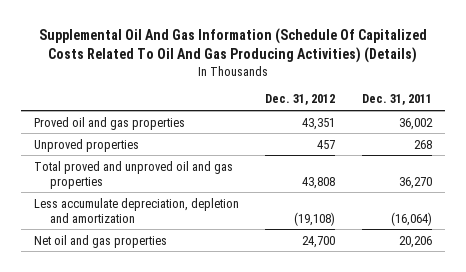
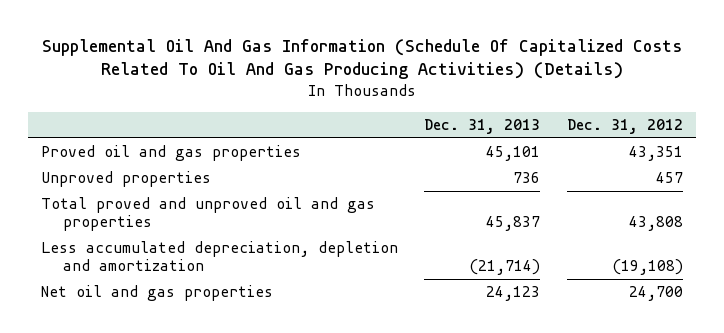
- | Dec. 31, 2012 | Dec. 31, 2011
+ | Dec. 31, 2013 | Dec. 31, 2012
- Less accumulate depreciation, depletion and amortization | (19,108) | (16,064)
+ Less accumulated depreciation, depletion and amortization | (21,714) | (19,108)

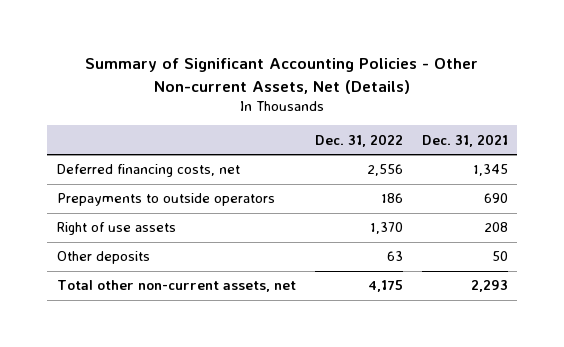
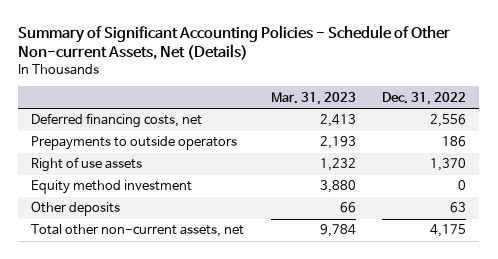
- Summary of Significant Accounting Policies - Other Non-current Assets, Net (Details)
+ Summary of Significant Accounting Policies - Schedule of Other Non-current Assets, Net (Details)
- | Dec. 31, 2022 | Dec. 31, 2021
+ | Mar. 31, 2023 | Dec. 31, 2022
+ Equity method investment | 3,880 | 0

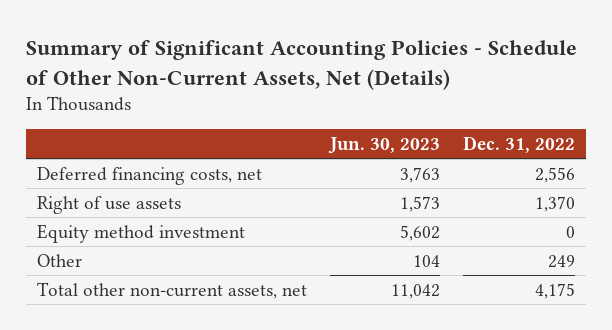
- Summary of Significant Accounting Policies - Schedule of Other Non-current Assets, Net (Details)
+ Summary of Significant Accounting Policies - Schedule of Other Non-Current Assets, Net (Details)
- | Mar. 31, 2023 | Dec. 31, 2022
+ | Jun. 30, 2023 | Dec. 31, 2022
- Prepayments to outside operators | 2,193 | 186
- Other deposits | 66 | 63
+ Other | 104 | 249

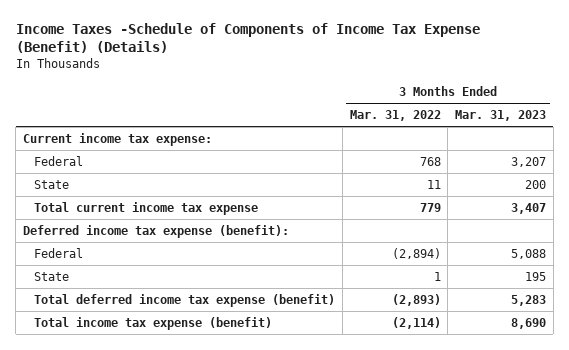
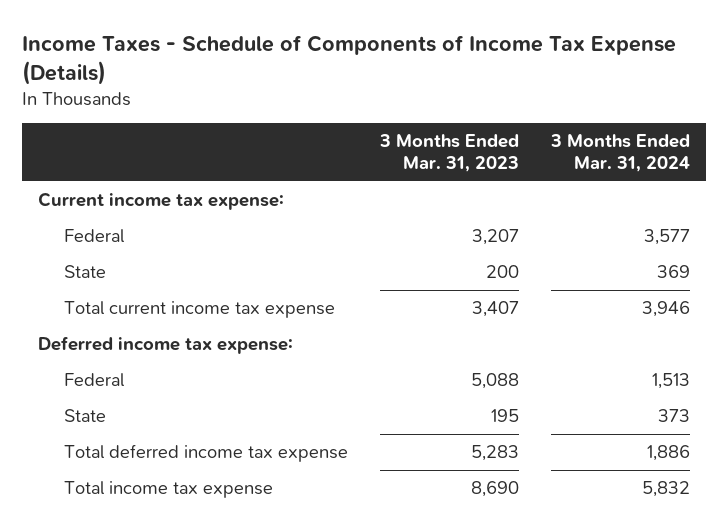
- Income Taxes -Schedule of Components of Income Tax Expense (Benefit) (Details)
+ Income Taxes - Schedule of Components of Income Tax Expense (Details)
- | 3 Months Ended Mar. 31, 2022 | 3 Months Ended Mar. 31, 2023
+ | 3 Months Ended Mar. 31, 2023 | 3 Months Ended Mar. 31, 2024
- Deferred income tax expense (benefit):
+ Deferred income tax expense:
- Total deferred income tax expense (benefit) | (2,893) | 5,283
- Total income tax expense (benefit) | (2,114) | 8,690
+ Total deferred income tax expense | 5,283 | 1,886
+ Total income tax expense | 8,690 | 5,832

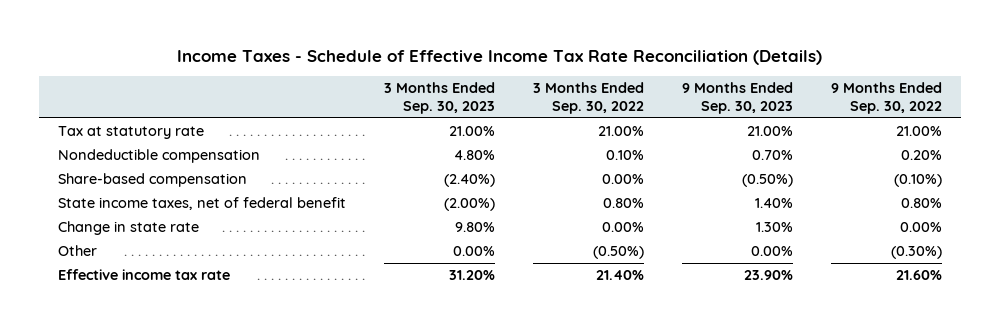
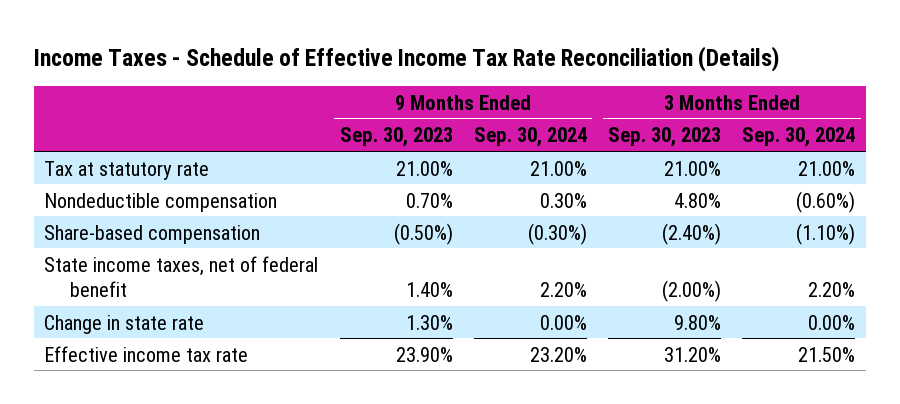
- | 3 Months Ended Sep. 30, 2023 | 3 Months Ended Sep. 30, 2022 | 9 Months Ended Sep. 30, 2023 | 9 Months Ended Sep. 30, 2022
+ | 9 Months Ended Sep. 30, 2023 | 9 Months Ended Sep. 30, 2024 | 3 Months Ended Sep. 30, 2023 | 3 Months Ended Sep. 30, 2024
- Other | 0.00% | (0.50%) | 0.00% | (0.30%)

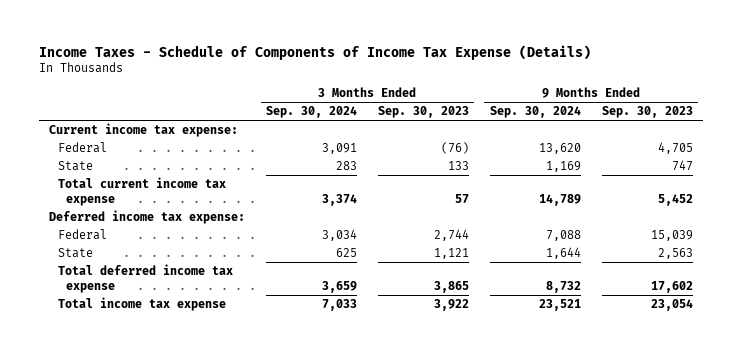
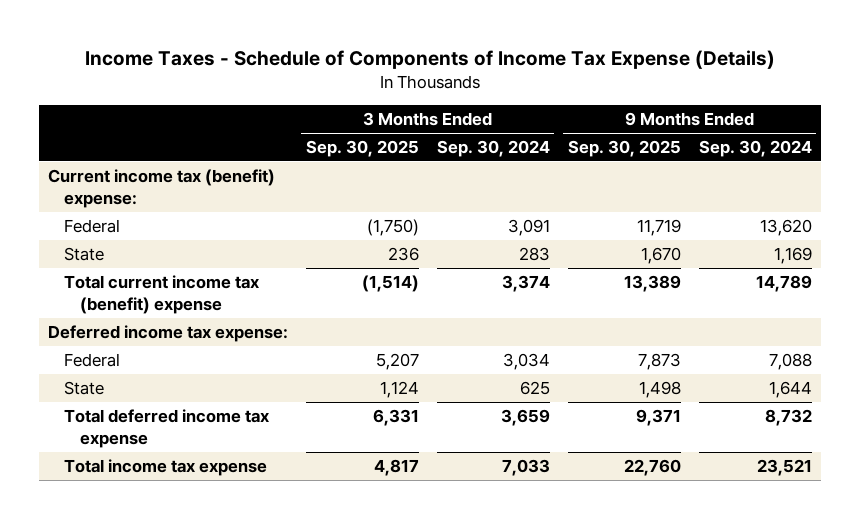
- | 3 Months Ended Sep. 30, 2024 | 3 Months Ended Sep. 30, 2023 | 9 Months Ended Sep. 30, 2024 | 9 Months Ended Sep. 30, 2023
+ | 3 Months Ended Sep. 30, 2025 | 3 Months Ended Sep. 30, 2024 | 9 Months Ended Sep. 30, 2025 | 9 Months Ended Sep. 30, 2024
- Current income tax expense:
+ Current income tax (benefit) expense:
- Total current income tax expense | 3,374 | 57 | 14,789 | 5,452
+ Total current income tax (benefit) expense | (1,514) | 3,374 | 13,389 | 14,789

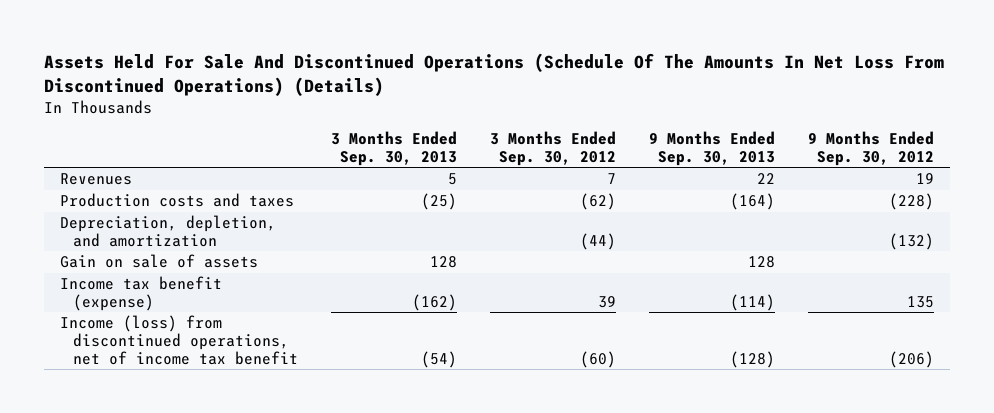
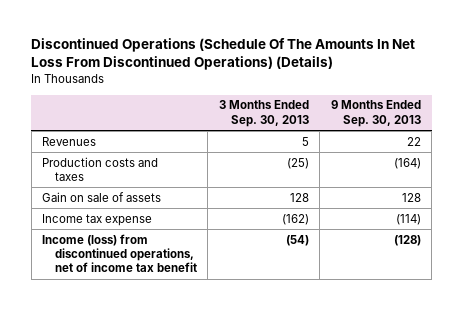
- Assets Held For Sale And Discontinued Operations (Schedule Of The Amounts In Net Loss From Discontinued Operations) (Details)
+ Discontinued Operations (Schedule Of The Amounts In Net Loss From Discontinued Operations) (Details)
- | 3 Months Ended Sep. 30, 2013 | 3 Months Ended Sep. 30, 2012 | 9 Months Ended Sep. 30, 2013 | 9 Months Ended Sep. 30, 2012
+ | 3 Months Ended Sep. 30, 2013 | 9 Months Ended Sep. 30, 2013
- Depreciation, depletion, and amortization | | (44) | | (132)
- Income tax benefit (expense) | (162) | 39 | (114) | 135
+ Income tax expense | (162) | (114)

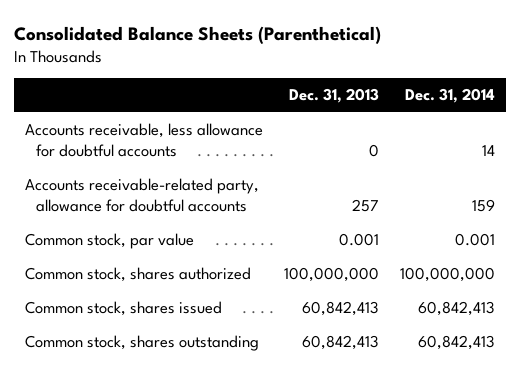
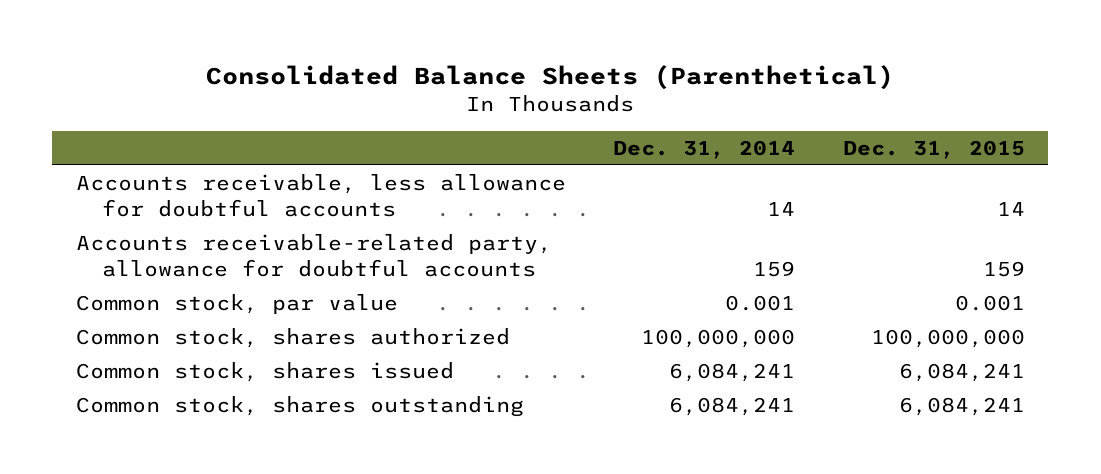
- | Dec. 31, 2013 | Dec. 31, 2014
+ | Dec. 31, 2014 | Dec. 31, 2015
- Common stock, shares issued | 60,842,413 | 60,842,413
- Common stock, shares outstanding | 60,842,413 | 60,842,413
+ Common stock, shares issued | 6,084,241 | 6,084,241
+ Common stock, shares outstanding | 6,084,241 | 6,084,241

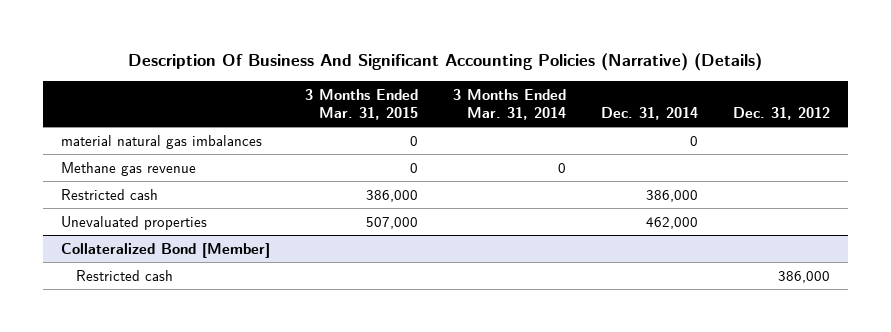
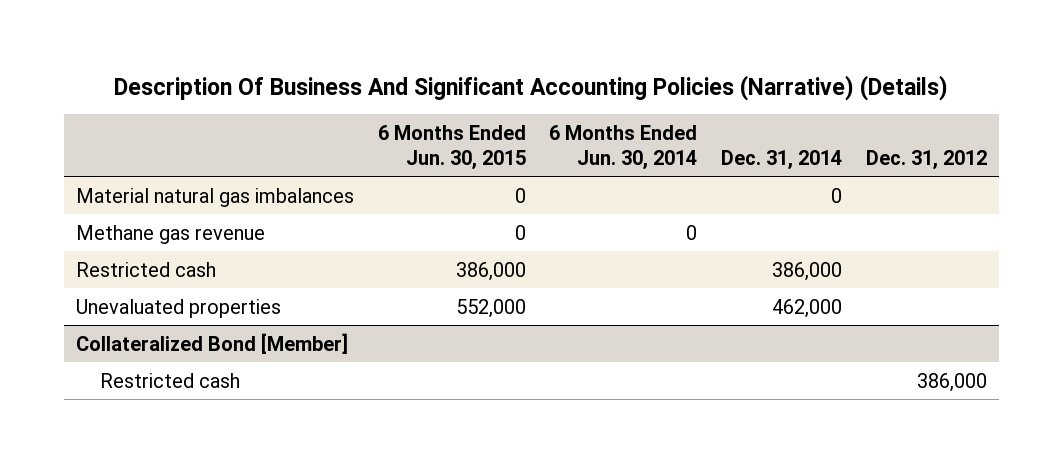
- | 3 Months Ended Mar. 31, 2015 | 3 Months Ended Mar. 31, 2014 | Dec. 31, 2014 | Dec. 31, 2012
+ | 6 Months Ended Jun. 30, 2015 | 6 Months Ended Jun. 30, 2014 | Dec. 31, 2014 | Dec. 31, 2012
- material natural gas imbalances | 0 | | 0 |
+ Material natural gas imbalances | 0 | | 0 |

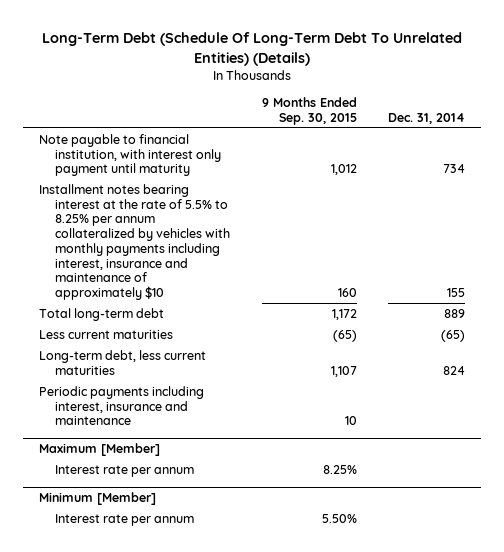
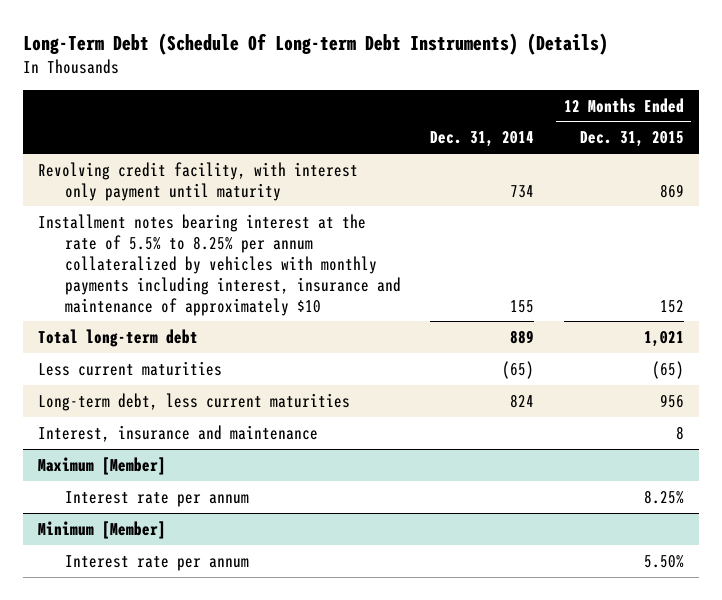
- Long-Term Debt (Schedule Of Long-Term Debt To Unrelated Entities) (Details)
+ Long-Term Debt (Schedule Of Long-term Debt Instruments) (Details)
- | 9 Months Ended Sep. 30, 2015 | Dec. 31, 2014
+ | Dec. 31, 2014 | 12 Months Ended Dec. 31, 2015
- Note payable to financial institution, with interest only payment until maturity | 1,012 | 734
+ Revolving credit facility, with interest only payment until maturity | 734 | 869
- Periodic payments including interest, insurance and maintenance | 10 |
+ Interest, insurance and maintenance | | 8

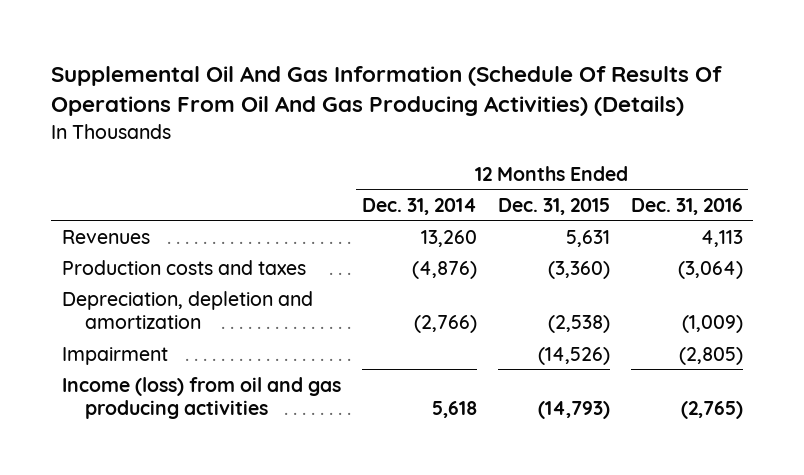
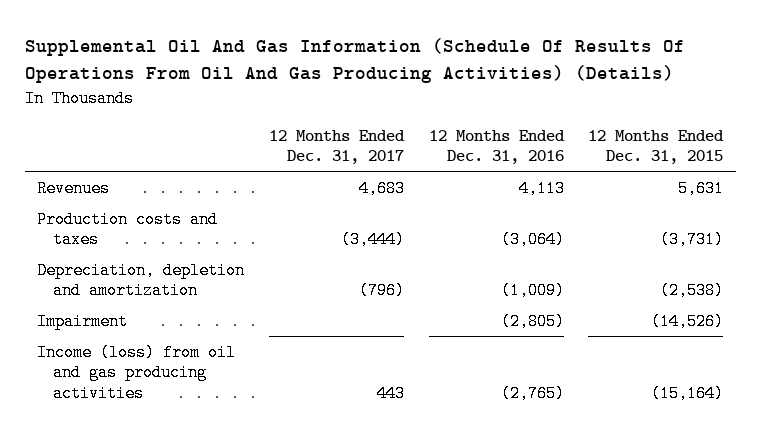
- | 12 Months Ended Dec. 31, 2014 | 12 Months Ended Dec. 31, 2015 | 12 Months Ended Dec. 31, 2016
+ | 12 Months Ended Dec. 31, 2017 | 12 Months Ended Dec. 31, 2016 | 12 Months Ended Dec. 31, 2015
- Production costs and taxes | (4,876) | (3,360) | (3,064)
+ Production costs and taxes | (3,444) | (3,064) | (3,731)
- Income (loss) from oil and gas producing activities | 5,618 | (14,793) | (2,765)
+ Income (loss) from oil and gas producing activities | 443 | (2,765) | (15,164)

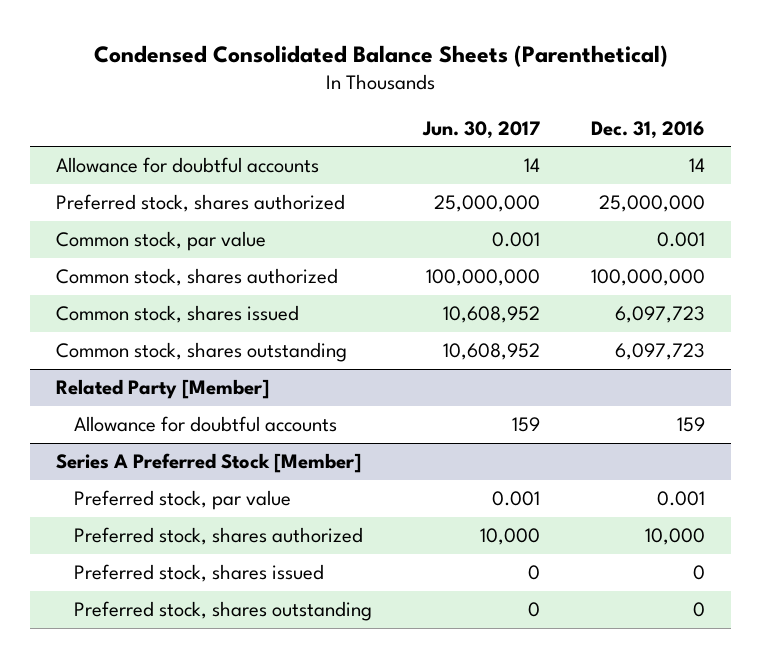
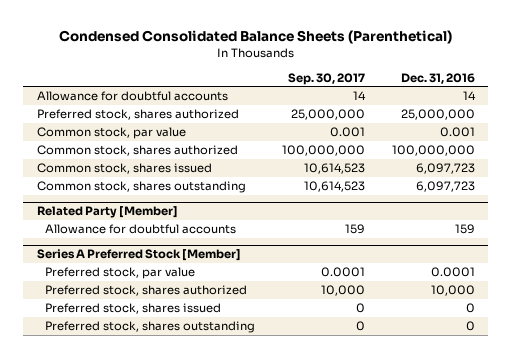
- | Jun. 30, 2017 | Dec. 31, 2016
+ | Sep. 30, 2017 | Dec. 31, 2016
@ Series A Preferred Stock [Member]
- Preferred stock, par value | 0.001 | 0.001
+ Preferred stock, par value | 0.0001 | 0.0001

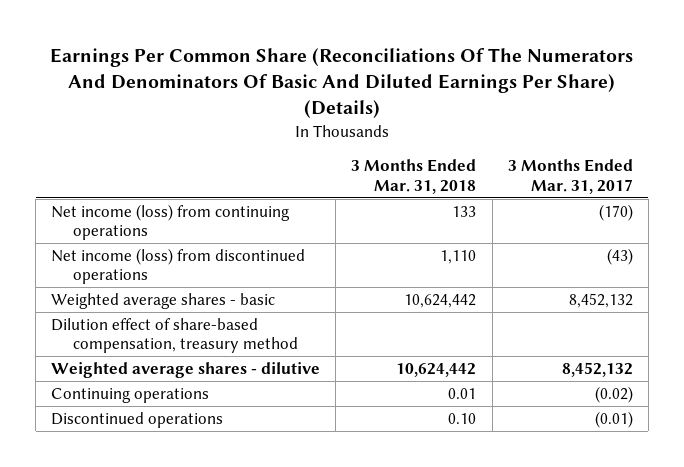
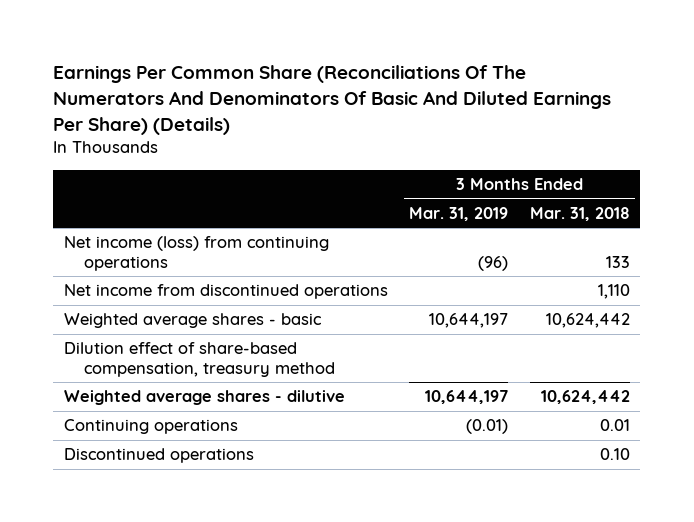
- | 3 Months Ended Mar. 31, 2018 | 3 Months Ended Mar. 31, 2017
+ | 3 Months Ended Mar. 31, 2019 | 3 Months Ended Mar. 31, 2018
- Net income (loss) from discontinued operations | 1,110 | (43)
+ Net income from discontinued operations | | 1,110

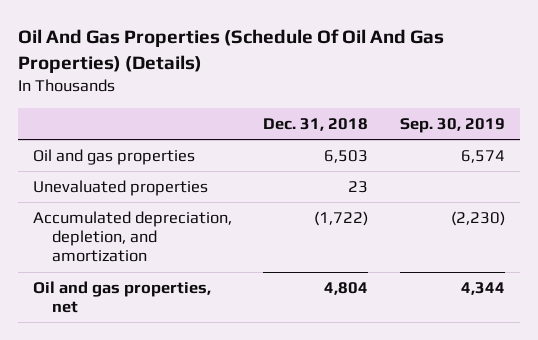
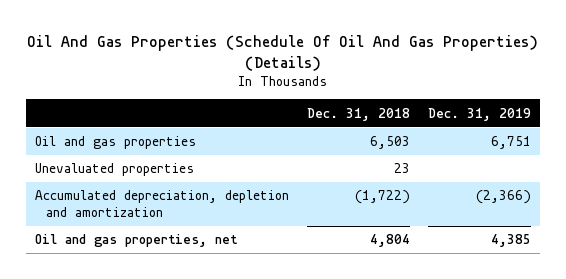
- | Dec. 31, 2018 | Sep. 30, 2019
+ | Dec. 31, 2018 | Dec. 31, 2019
- Accumulated depreciation, depletion, and amortization | (1,722) | (2,230)
+ Accumulated depreciation, depletion and amortization | (1,722) | (2,366)

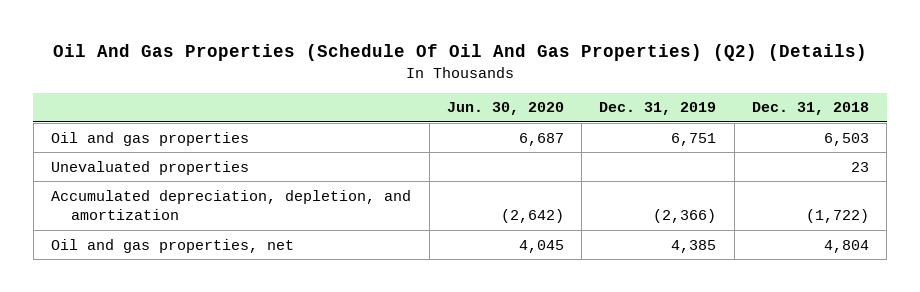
- Oil And Gas Properties (Schedule Of Oil And Gas Properties) (Details)
+ Oil And Gas Properties (Schedule Of Oil And Gas Properties) (Q2) (Details)
- | Dec. 31, 2018 | Dec. 31, 2019
+ | Jun. 30, 2020 | Dec. 31, 2019 | Dec. 31, 2018
- Accumulated depreciation, depletion and amortization | (1,722) | (2,366)
+ Accumulated depreciation, depletion, and amortization | (2,642) | (2,366) | (1,722)

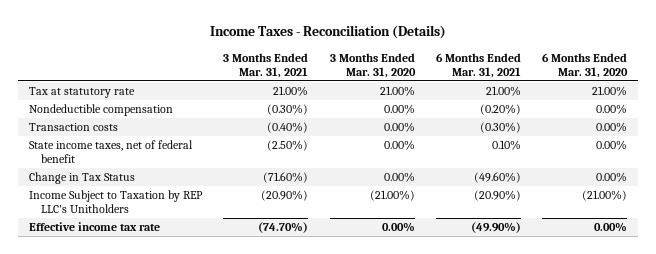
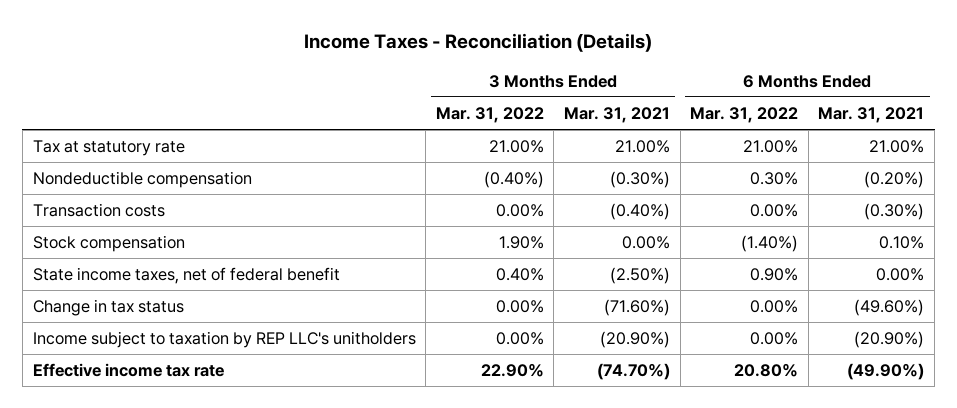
- | 3 Months Ended Mar. 31, 2021 | 3 Months Ended Mar. 31, 2020 | 6 Months Ended Mar. 31, 2021 | 6 Months Ended Mar. 31, 2020
+ | 3 Months Ended Mar. 31, 2022 | 3 Months Ended Mar. 31, 2021 | 6 Months Ended Mar. 31, 2022 | 6 Months Ended Mar. 31, 2021
- State income taxes, net of federal benefit | (2.50%) | 0.00% | 0.10% | 0.00%
- Change in Tax Status | (71.60%) | 0.00% | (49.60%) | 0.00%
- Income Subject to Taxation by REP LLC's Unitholders | (20.90%) | (21.00%) | (20.90%) | (21.00%)
+ Stock compensation | 1.90% | 0.00% | (1.40%) | 0.10%
+ State income taxes, net of federal benefit | 0.40% | (2.50%) | 0.90% | 0.00%
+ Change in tax status | 0.00% | (71.60%) | 0.00% | (49.60%)
+ Income subject to taxation by REP LLC's unitholders | 0.00% | (20.90%) | 0.00% | (20.90%)

